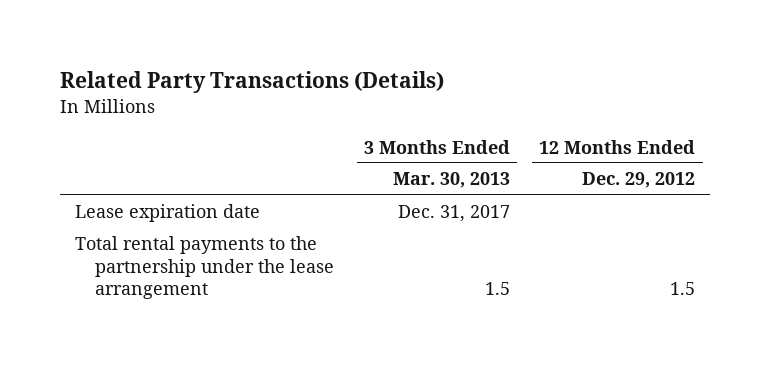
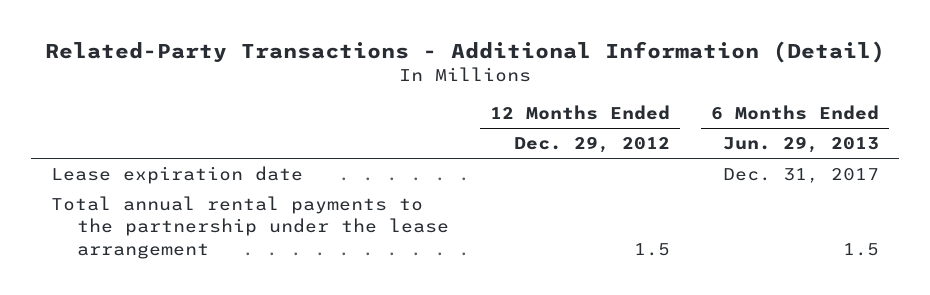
- Related Party Transactions (Details)
+ Related-Party Transactions - Additional Information (Detail)
- | 3 Months Ended Mar. 30, 2013 | 12 Months Ended Dec. 29, 2012
+ | 12 Months Ended Dec. 29, 2012 | 6 Months Ended Jun. 29, 2013
- Total rental payments to the partnership under the lease arrangement | 1.5 | 1.5
+ Total annual rental payments to the partnership under the lease arrangement | 1.5 | 1.5

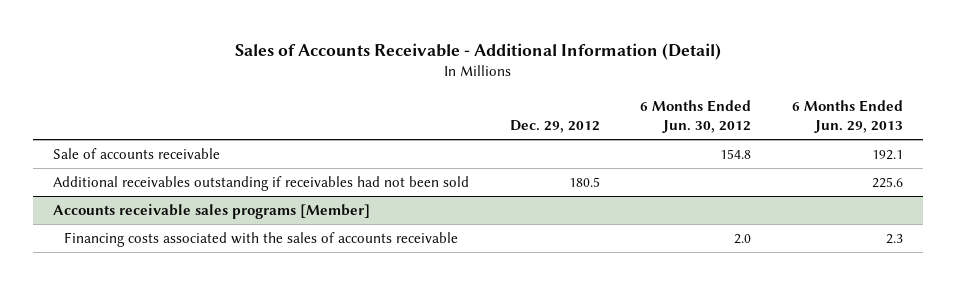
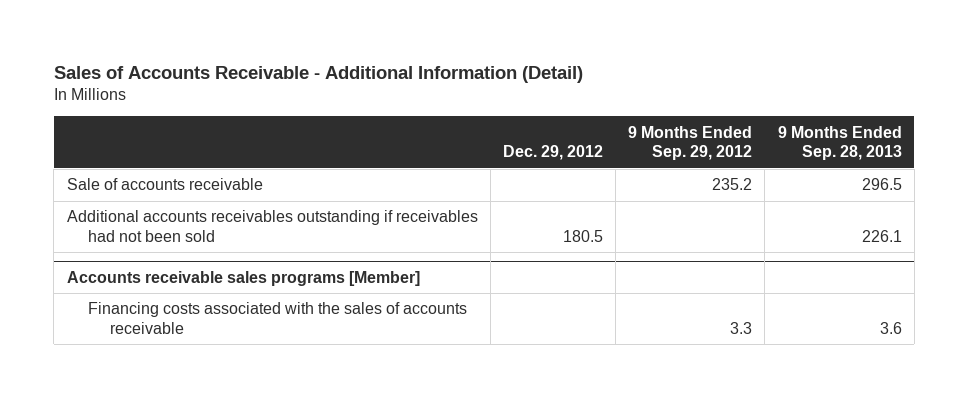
- | Dec. 29, 2012 | 6 Months Ended Jun. 30, 2012 | 6 Months Ended Jun. 29, 2013
+ | Dec. 29, 2012 | 9 Months Ended Sep. 29, 2012 | 9 Months Ended Sep. 28, 2013
- Additional receivables outstanding if receivables had not been sold | 180.5 | | 225.6
+ Additional accounts receivables outstanding if receivables had not been sold | 180.5 | | 226.1

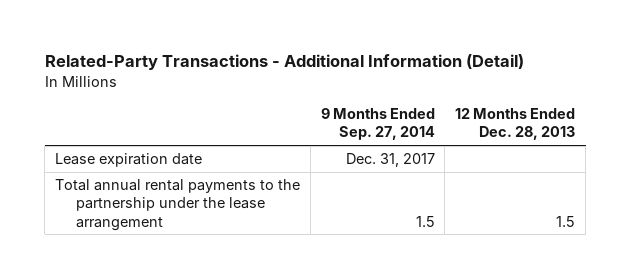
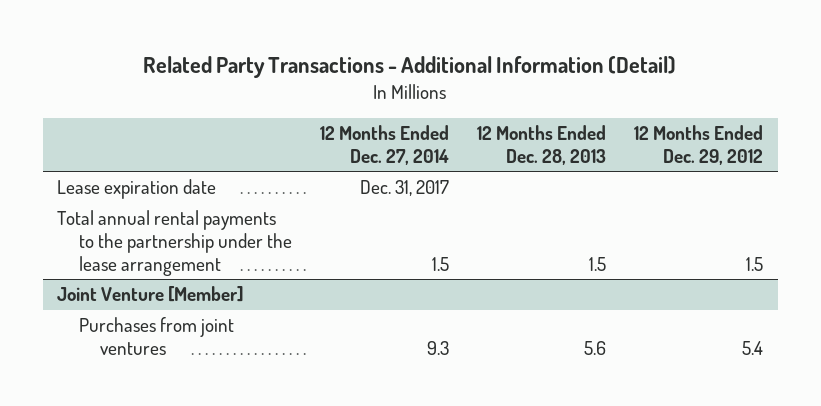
- Related-Party Transactions - Additional Information (Detail)
+ Related Party Transactions - Additional Information (Detail)
- | 9 Months Ended Sep. 27, 2014 | 12 Months Ended Dec. 28, 2013
+ | 12 Months Ended Dec. 27, 2014 | 12 Months Ended Dec. 28, 2013 | 12 Months Ended Dec. 29, 2012
+ Joint Venture [Member]
+ Purchases from joint ventures | 9.3 | 5.6 | 5.4

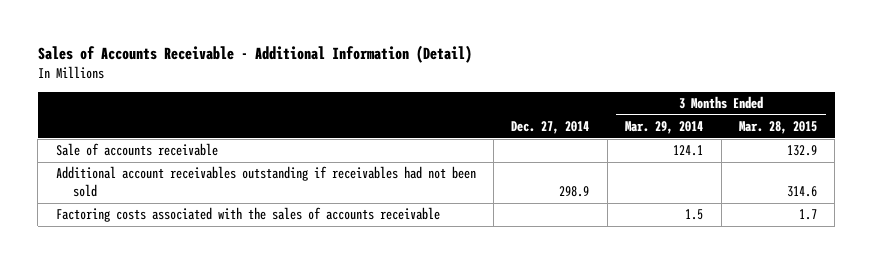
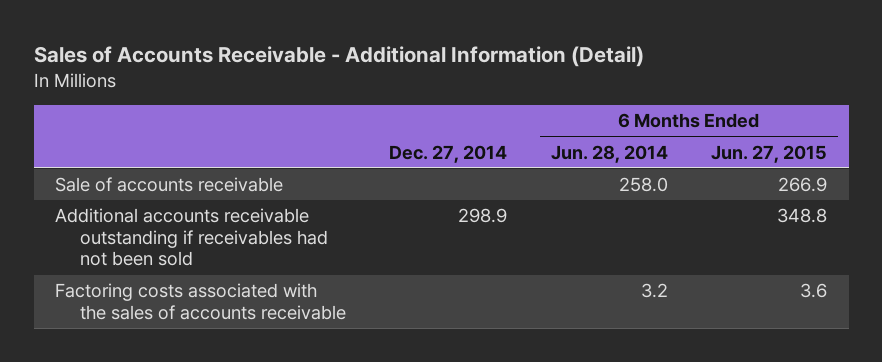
- | Dec. 27, 2014 | 3 Months Ended Mar. 29, 2014 | 3 Months Ended Mar. 28, 2015
+ | Dec. 27, 2014 | 6 Months Ended Jun. 28, 2014 | 6 Months Ended Jun. 27, 2015
- Additional account receivables outstanding if receivables had not been sold | 298.9 | | 314.6
+ Additional accounts receivable outstanding if receivables had not been sold | 298.9 | | 348.8

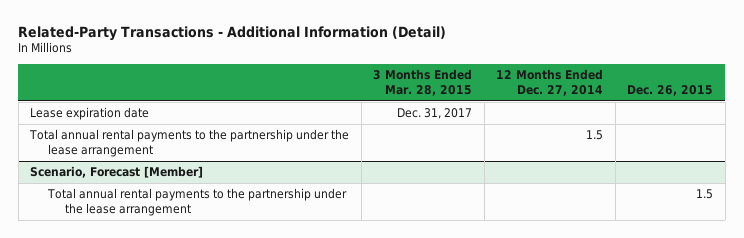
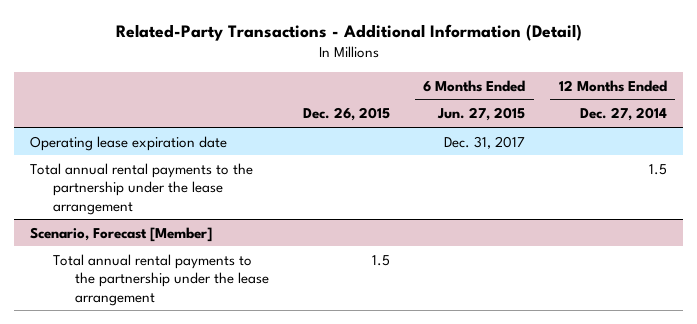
- | 3 Months Ended Mar. 28, 2015 | 12 Months Ended Dec. 27, 2014 | Dec. 26, 2015
+ | Dec. 26, 2015 | 6 Months Ended Jun. 27, 2015 | 12 Months Ended Dec. 27, 2014
- Lease expiration date | Dec. 31, 2017 | |
+ Operating lease expiration date | | Dec. 31, 2017 |

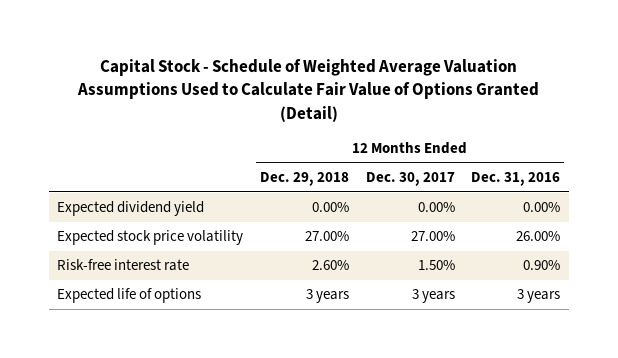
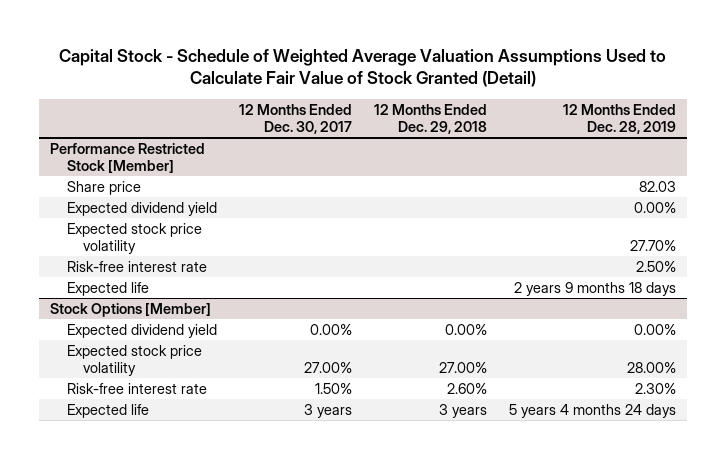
- Capital Stock - Schedule of Weighted Average Valuation Assumptions Used to Calculate Fair Value of Options Granted (Detail)
+ Capital Stock - Schedule of Weighted Average Valuation Assumptions Used to Calculate Fair Value of Stock Granted (Detail)
- | 12 Months Ended Dec. 29, 2018 | 12 Months Ended Dec. 30, 2017 | 12 Months Ended Dec. 31, 2016
+ | 12 Months Ended Dec. 30, 2017 | 12 Months Ended Dec. 29, 2018 | 12 Months Ended Dec. 28, 2019
+ Performance Restricted Stock [Member]
+ Share price | | | 82.03
+ Expected dividend yield | | | 0.00%
+ Expected stock price volatility | | | 27.70%
+ Risk-free interest rate | | | 2.50%
+ Expected life | | | 2 years 9 months 18 days
+ Stock Options [Member]
- Expected life of options | 3 years | 3 years | 3 years
+ Expected life | 3 years | 3 years | 5 years 4 months 24 days

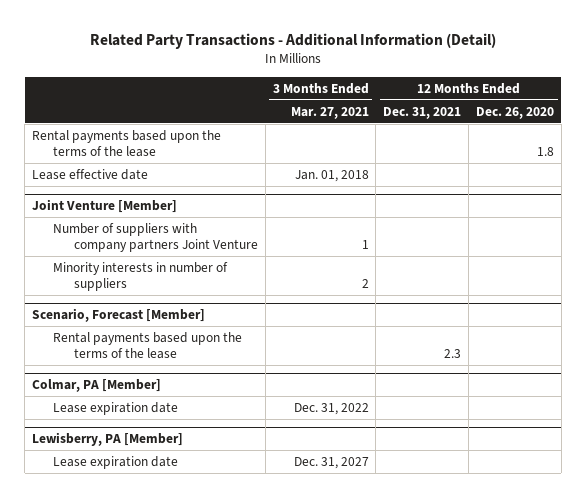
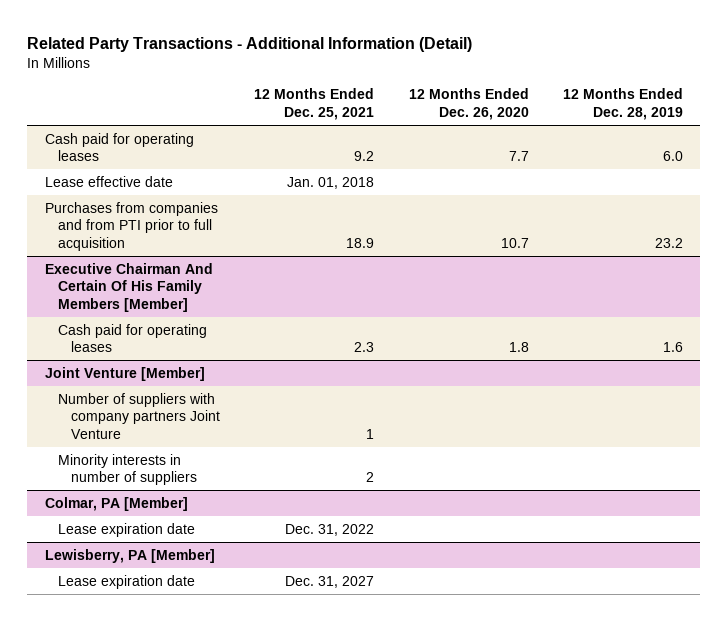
- | 3 Months Ended Mar. 27, 2021 | 12 Months Ended Dec. 31, 2021 | 12 Months Ended Dec. 26, 2020
+ | 12 Months Ended Dec. 25, 2021 | 12 Months Ended Dec. 26, 2020 | 12 Months Ended Dec. 28, 2019
- Rental payments based upon the terms of the lease | | | 1.8
+ Cash paid for operating leases | 9.2 | 7.7 | 6.0
+ Purchases from companies and from PTI prior to full acquisition | 18.9 | 10.7 | 23.2
+ Executive Chairman And Certain Of His Family Members [Member]
+ Cash paid for operating leases | 2.3 | 1.8 | 1.6
- Scenario, Forecast [Member]
- Rental payments based upon the terms of the lease | | 2.3 |

